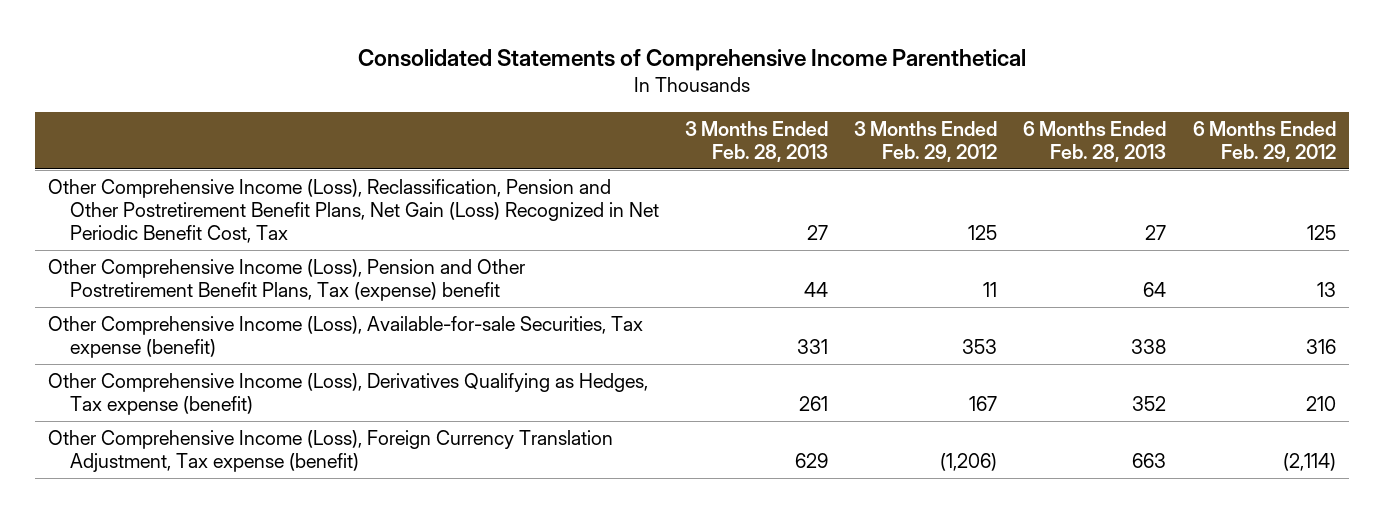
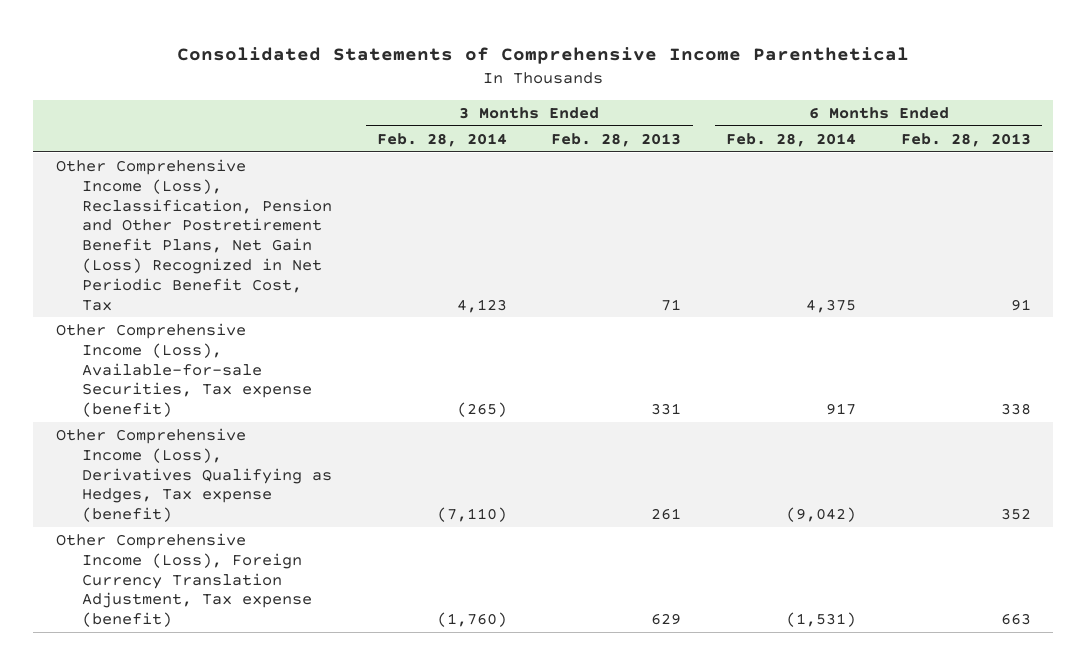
- | 3 Months Ended Feb. 28, 2013 | 3 Months Ended Feb. 29, 2012 | 6 Months Ended Feb. 28, 2013 | 6 Months Ended Feb. 29, 2012
+ | 3 Months Ended Feb. 28, 2014 | 3 Months Ended Feb. 28, 2013 | 6 Months Ended Feb. 28, 2014 | 6 Months Ended Feb. 28, 2013
- Other Comprehensive Income (Loss), Reclassification, Pension and Other Postretirement Benefit Plans, Net Gain (Loss) Recognized in Net Periodic Benefit Cost, Tax | 27 | 125 | 27 | 125
- Other Comprehensive Income (Loss), Pension and Other Postretirement Benefit Plans, Tax (expense) benefit | 44 | 11 | 64 | 13
+ Other Comprehensive Income (Loss), Reclassification, Pension and Other Postretirement Benefit Plans, Net Gain (Loss) Recognized in Net Periodic Benefit Cost, Tax | 4,123 | 71 | 4,375 | 91

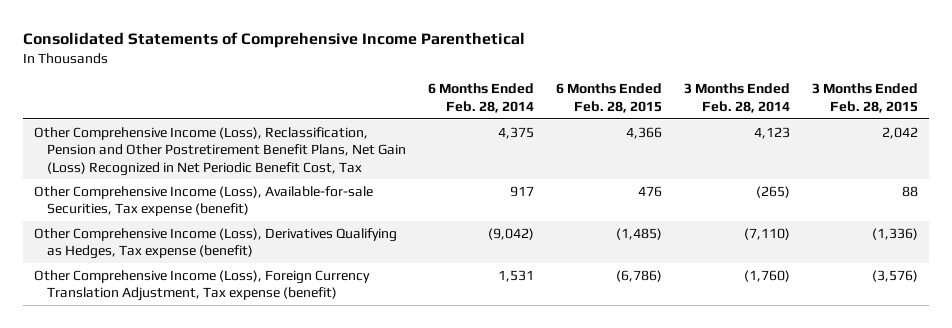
- | 3 Months Ended Feb. 28, 2014 | 3 Months Ended Feb. 28, 2013 | 6 Months Ended Feb. 28, 2014 | 6 Months Ended Feb. 28, 2013
+ | 6 Months Ended Feb. 28, 2014 | 6 Months Ended Feb. 28, 2015 | 3 Months Ended Feb. 28, 2014 | 3 Months Ended Feb. 28, 2015
- Other Comprehensive Income (Loss), Foreign Currency Translation Adjustment, Tax expense (benefit) | (1,760) | 629 | (1,531) | 663
+ Other Comprehensive Income (Loss), Foreign Currency Translation Adjustment, Tax expense (benefit) | 1,531 | (6,786) | (1,760) | (3,576)

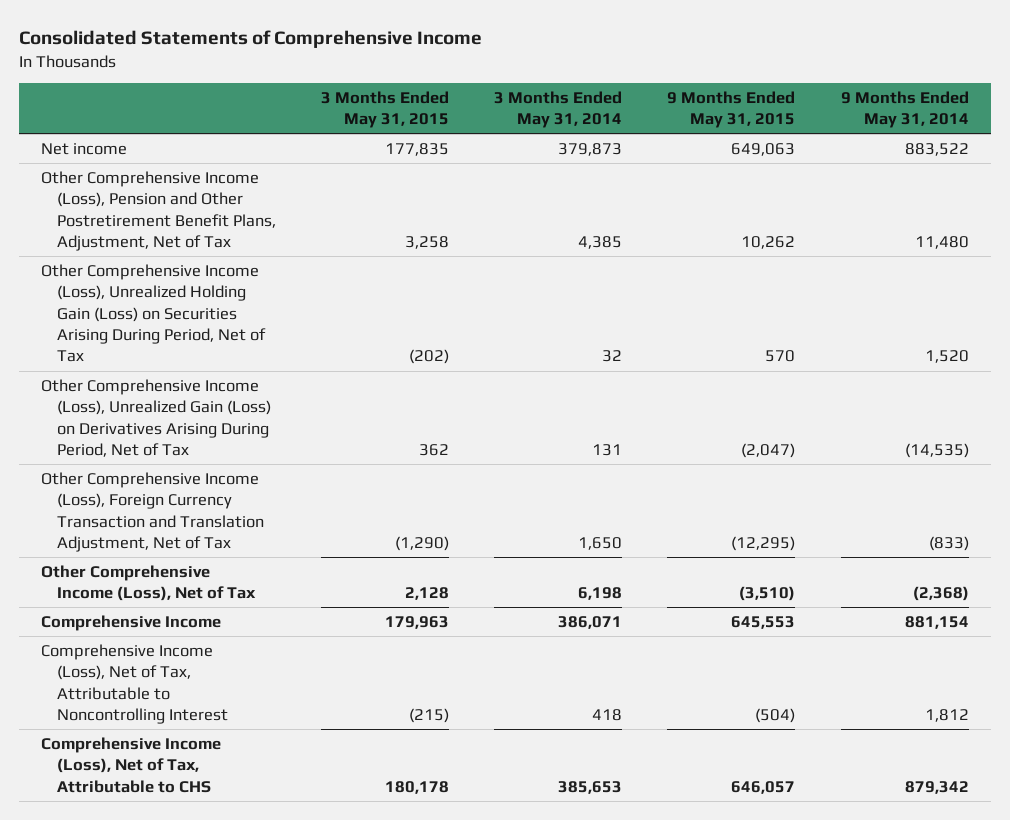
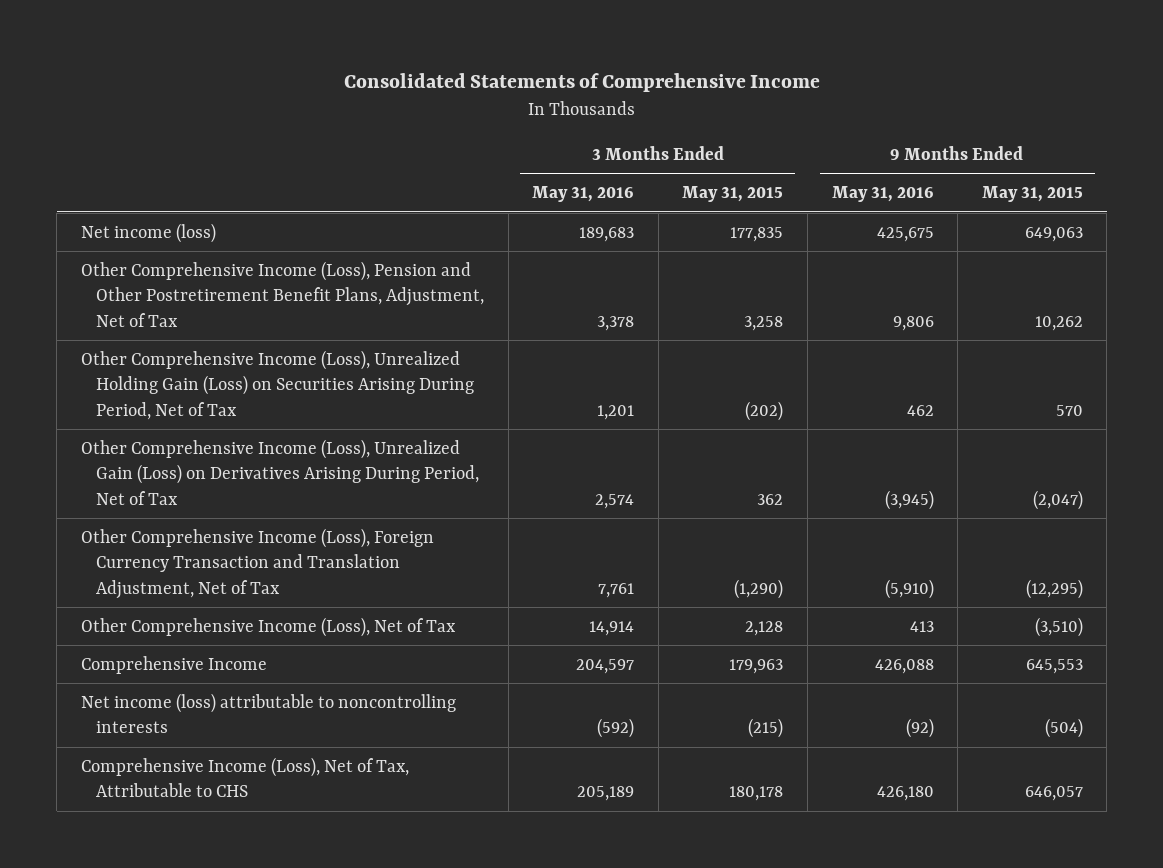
- | 3 Months Ended May 31, 2015 | 3 Months Ended May 31, 2014 | 9 Months Ended May 31, 2015 | 9 Months Ended May 31, 2014
+ | 3 Months Ended May 31, 2016 | 3 Months Ended May 31, 2015 | 9 Months Ended May 31, 2016 | 9 Months Ended May 31, 2015
- Net income | 177,835 | 379,873 | 649,063 | 883,522
+ Net income (loss) | 189,683 | 177,835 | 425,675 | 649,063
- Comprehensive Income (Loss), Net of Tax, Attributable to Noncontrolling Interest | (215) | 418 | (504) | 1,812
+ Net income (loss) attributable to noncontrolling interests | (592) | (215) | (92) | (504)

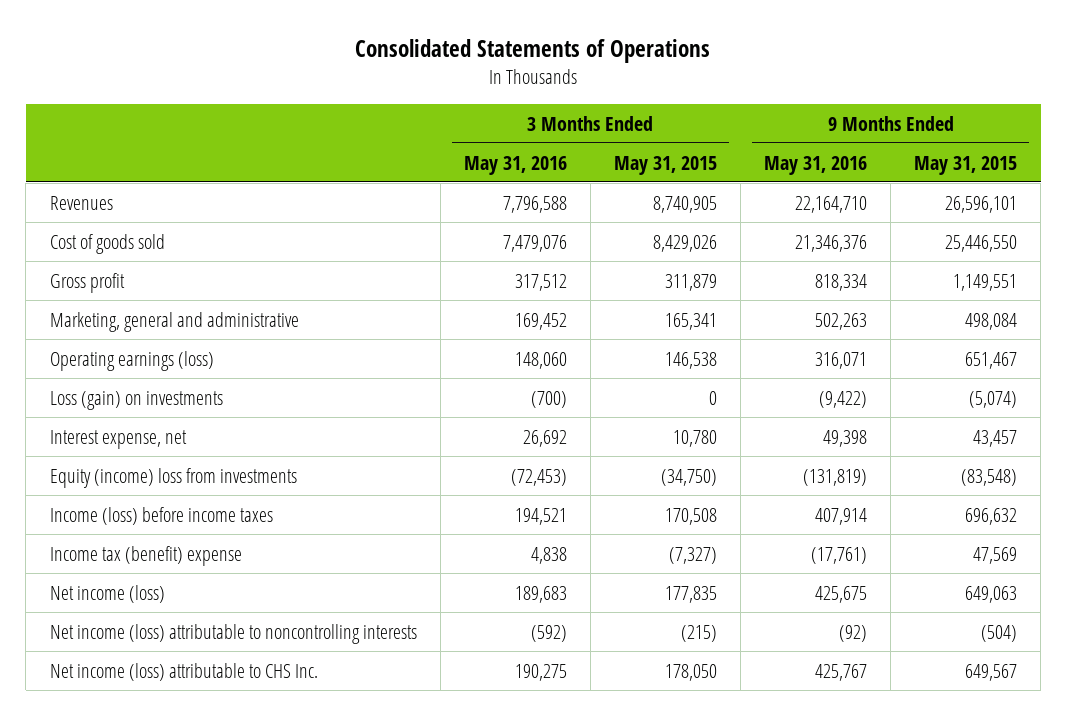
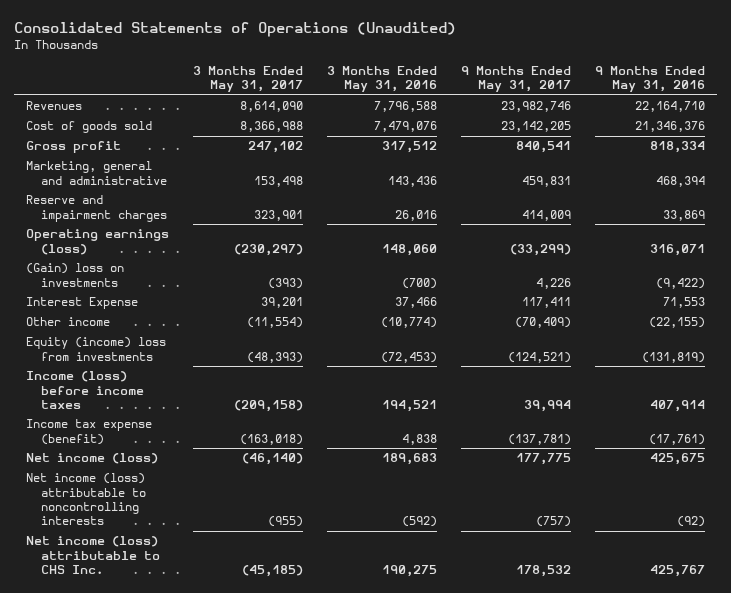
- Consolidated Statements of Operations
+ Consolidated Statements of Operations (Unaudited)
- | 3 Months Ended May 31, 2016 | 3 Months Ended May 31, 2015 | 9 Months Ended May 31, 2016 | 9 Months Ended May 31, 2015
+ | 3 Months Ended May 31, 2017 | 3 Months Ended May 31, 2016 | 9 Months Ended May 31, 2017 | 9 Months Ended May 31, 2016
- Marketing, general and administrative | 169,452 | 165,341 | 502,263 | 498,084
+ Marketing, general and administrative | 153,498 | 143,436 | 459,831 | 468,394
+ Reserve and impairment charges | 323,901 | 26,016 | 414,009 | 33,869
- Loss (gain) on investments | (700) | 0 | (9,422) | (5,074)
- Interest expense, net | 26,692 | 10,780 | 49,398 | 43,457
+ (Gain) loss on investments | (393) | (700) | 4,226 | (9,422)
+ Interest Expense | 39,201 | 37,466 | 117,411 | 71,553
+ Other income | (11,554) | (10,774) | (70,409) | (22,155)
- Income tax (benefit) expense | 4,838 | (7,327) | (17,761) | 47,569
+ Income tax expense (benefit) | (163,018) | 4,838 | (137,781) | (17,761)

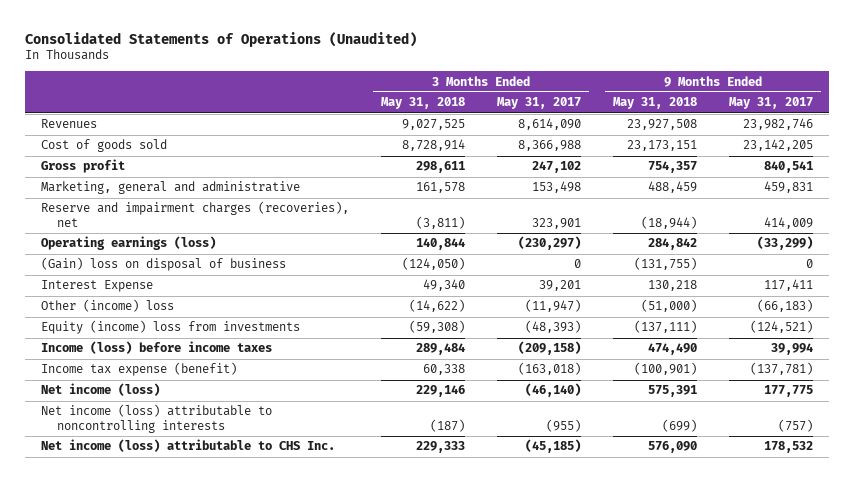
- | 3 Months Ended May 31, 2017 | 3 Months Ended May 31, 2016 | 9 Months Ended May 31, 2017 | 9 Months Ended May 31, 2016
+ | 3 Months Ended May 31, 2018 | 3 Months Ended May 31, 2017 | 9 Months Ended May 31, 2018 | 9 Months Ended May 31, 2017
- Reserve and impairment charges | 323,901 | 26,016 | 414,009 | 33,869
+ Reserve and impairment charges (recoveries), net | (3,811) | 323,901 | (18,944) | 414,009
- (Gain) loss on investments | (393) | (700) | 4,226 | (9,422)
+ (Gain) loss on disposal of business | (124,050) | 0 | (131,755) | 0
- Other income | (11,554) | (10,774) | (70,409) | (22,155)
+ Other (income) loss | (14,622) | (11,947) | (51,000) | (66,183)

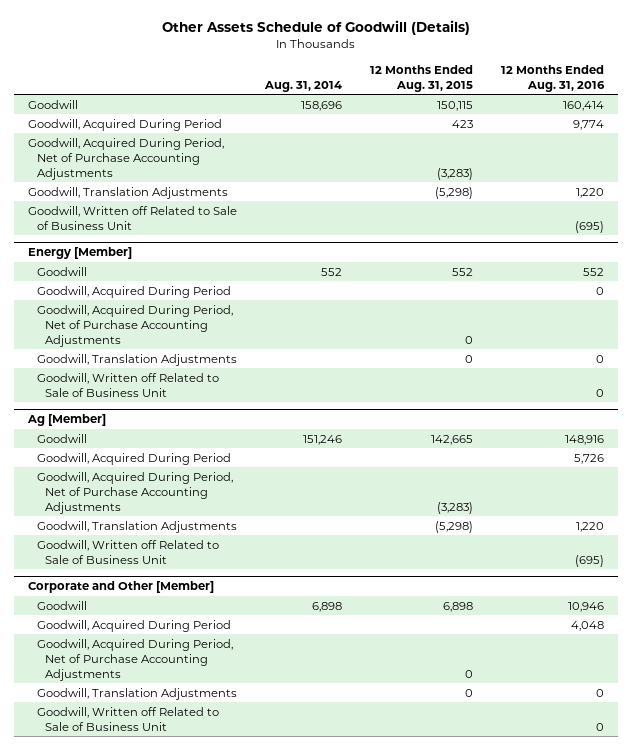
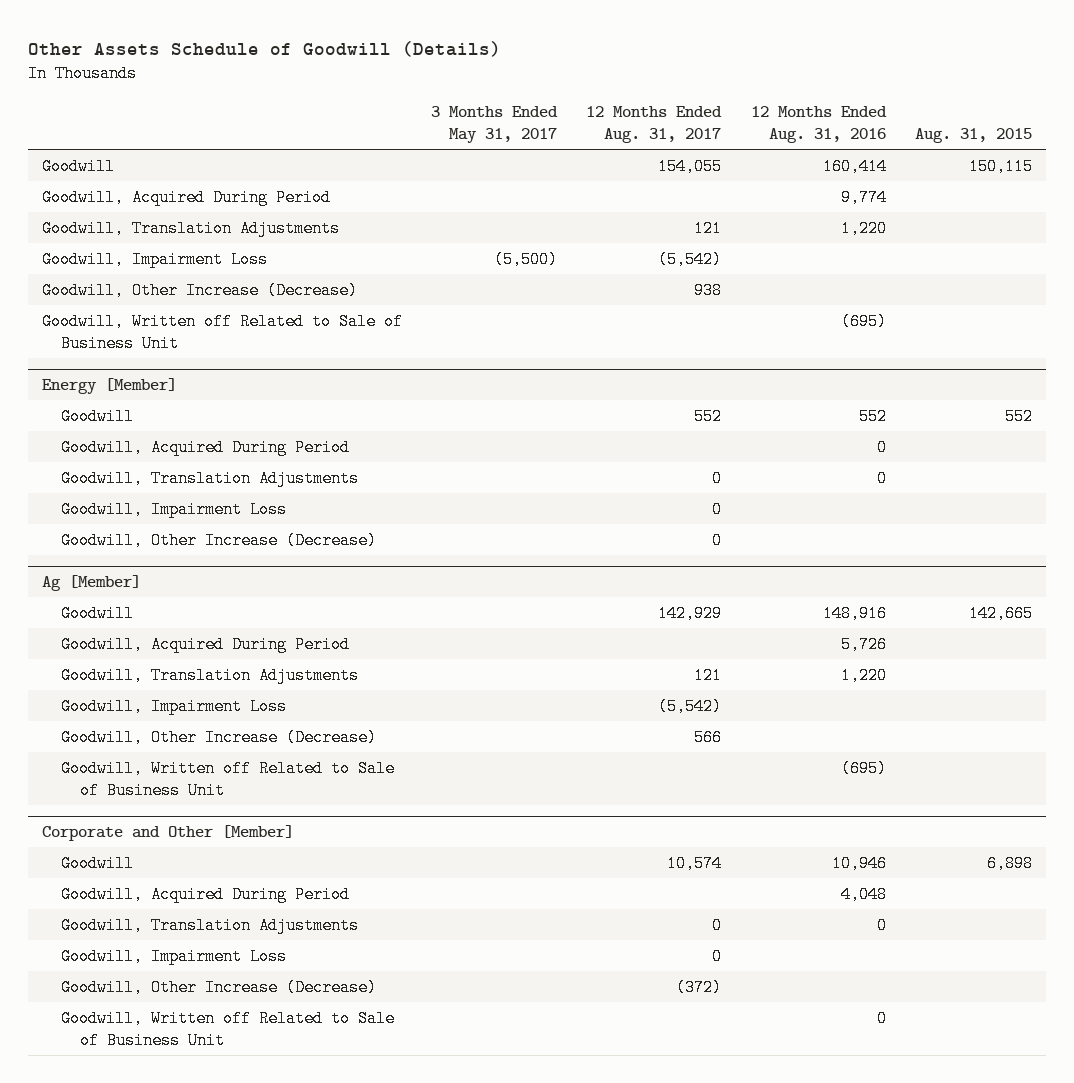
- | Aug. 31, 2014 | 12 Months Ended Aug. 31, 2015 | 12 Months Ended Aug. 31, 2016
+ | 3 Months Ended May 31, 2017 | 12 Months Ended Aug. 31, 2017 | 12 Months Ended Aug. 31, 2016 | Aug. 31, 2015
- Goodwill, Acquired During Period, Net of Purchase Accounting Adjustments | | (3,283) |
+ Goodwill, Impairment Loss | (5,500) | (5,542) | |
+ Goodwill, Other Increase (Decrease) | | 938 | |
@ Energy [Member]
- Goodwill, Acquired During Period, Net of Purchase Accounting Adjustments | | 0 |
- Goodwill, Written off Related to Sale of Business Unit | | | 0
+ Goodwill, Impairment Loss | | 0 | |
+ Goodwill, Other Increase (Decrease) | | 0 | |
@ Ag [Member]
- Goodwill, Acquired During Period, Net of Purchase Accounting Adjustments | | (3,283) |
+ Goodwill, Impairment Loss | | (5,542) | |
+ Goodwill, Other Increase (Decrease) | | 566 | |
@ Corporate and Other [Member]
- Goodwill, Acquired During Period, Net of Purchase Accounting Adjustments | | 0 |
+ Goodwill, Impairment Loss | | 0 | |
+ Goodwill, Other Increase (Decrease) | | (372) | |

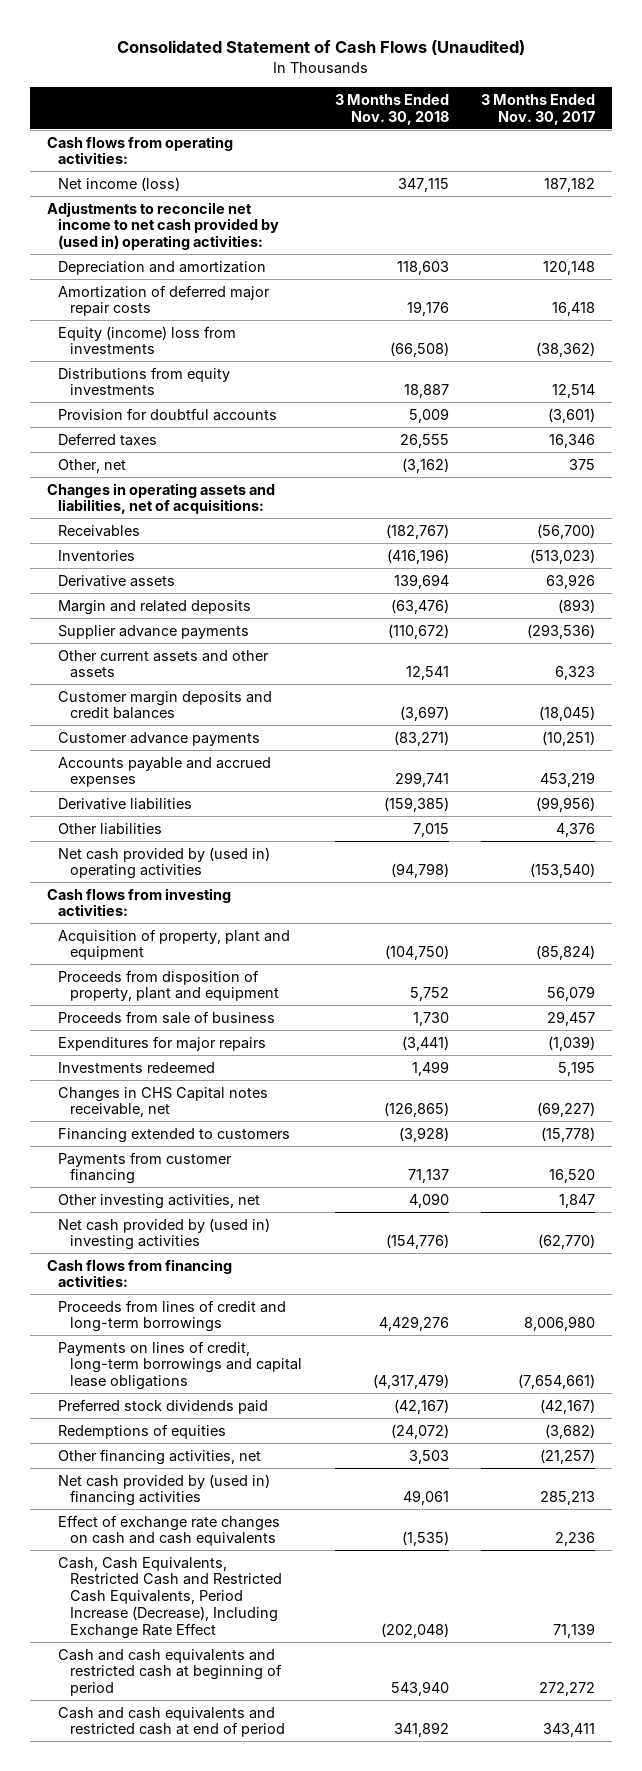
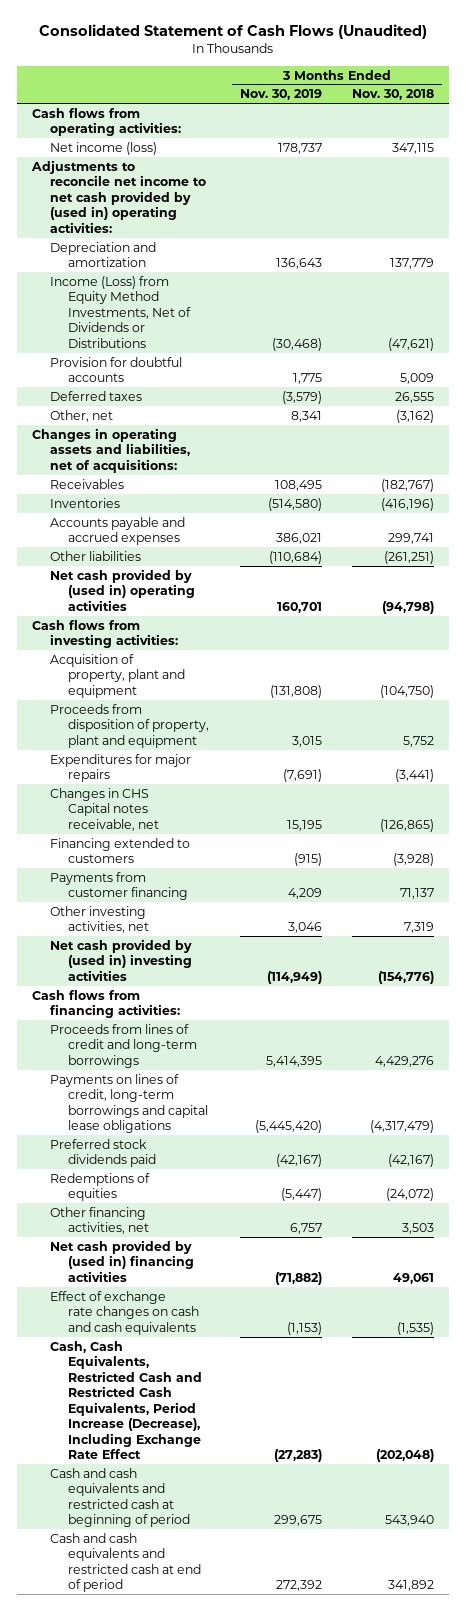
- | 3 Months Ended Nov. 30, 2018 | 3 Months Ended Nov. 30, 2017
+ | 3 Months Ended Nov. 30, 2019 | 3 Months Ended Nov. 30, 2018
- Depreciation and amortization | 118,603 | 120,148
- Amortization of deferred major repair costs | 19,176 | 16,418
- Equity (income) loss from investments | (66,508) | (38,362)
- Distributions from equity investments | 18,887 | 12,514
+ Depreciation and amortization | 136,643 | 137,779
+ Income (Loss) from Equity Method Investments, Net of Dividends or Distributions | (30,468) | (47,621)
- Derivative assets | 139,694 | 63,926
- Margin and related deposits | (63,476) | (893)
- Supplier advance payments | (110,672) | (293,536)
- Other current assets and other assets | 12,541 | 6,323
- Customer margin deposits and credit balances | (3,697) | (18,045)
- Customer advance payments | (83,271) | (10,251)
- Derivative liabilities | (159,385) | (99,956)
- Other liabilities | 7,015 | 4,376
+ Other liabilities | (110,684) | (261,251)
- Proceeds from sale of business | 1,730 | 29,457
- Investments redeemed | 1,499 | 5,195
- Other investing activities, net | 4,090 | 1,847
+ Other investing activities, net | 3,046 | 7,319

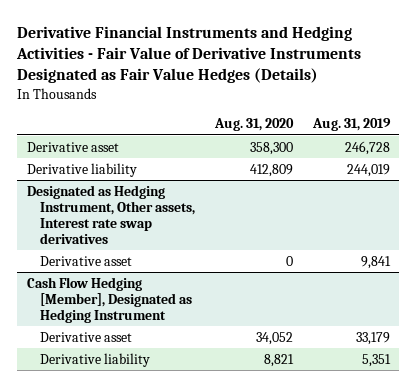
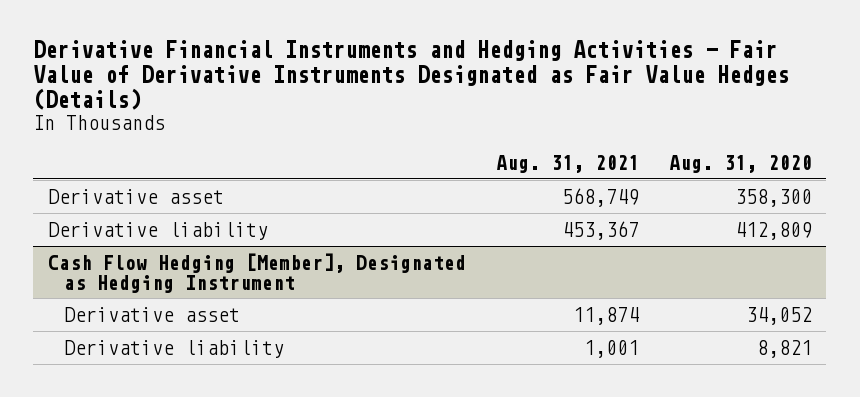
- | Aug. 31, 2020 | Aug. 31, 2019
+ | Aug. 31, 2021 | Aug. 31, 2020
- Designated as Hedging Instrument, Other assets, Interest rate swap derivatives
- Derivative asset | 0 | 9,841

